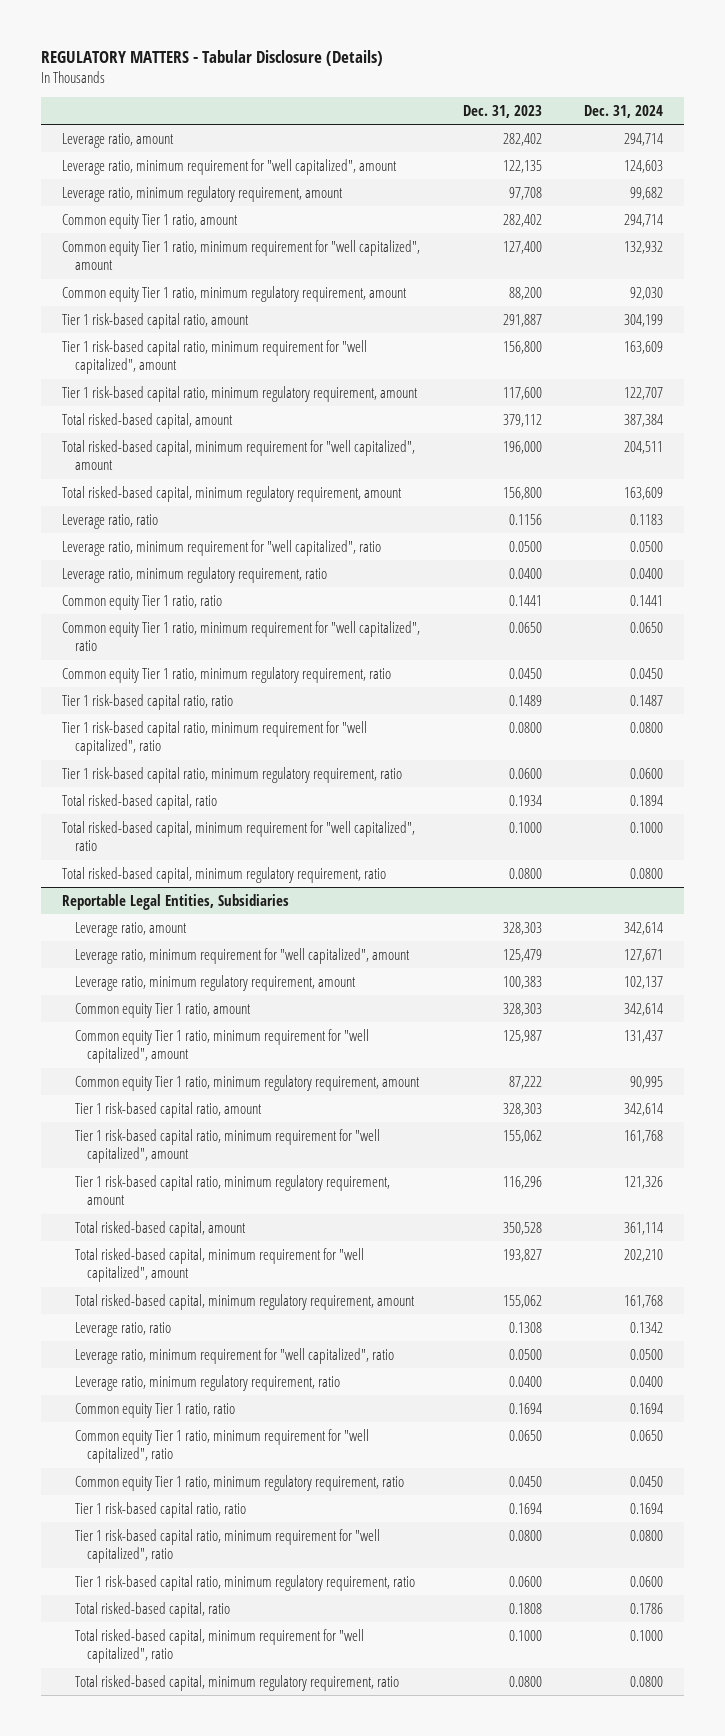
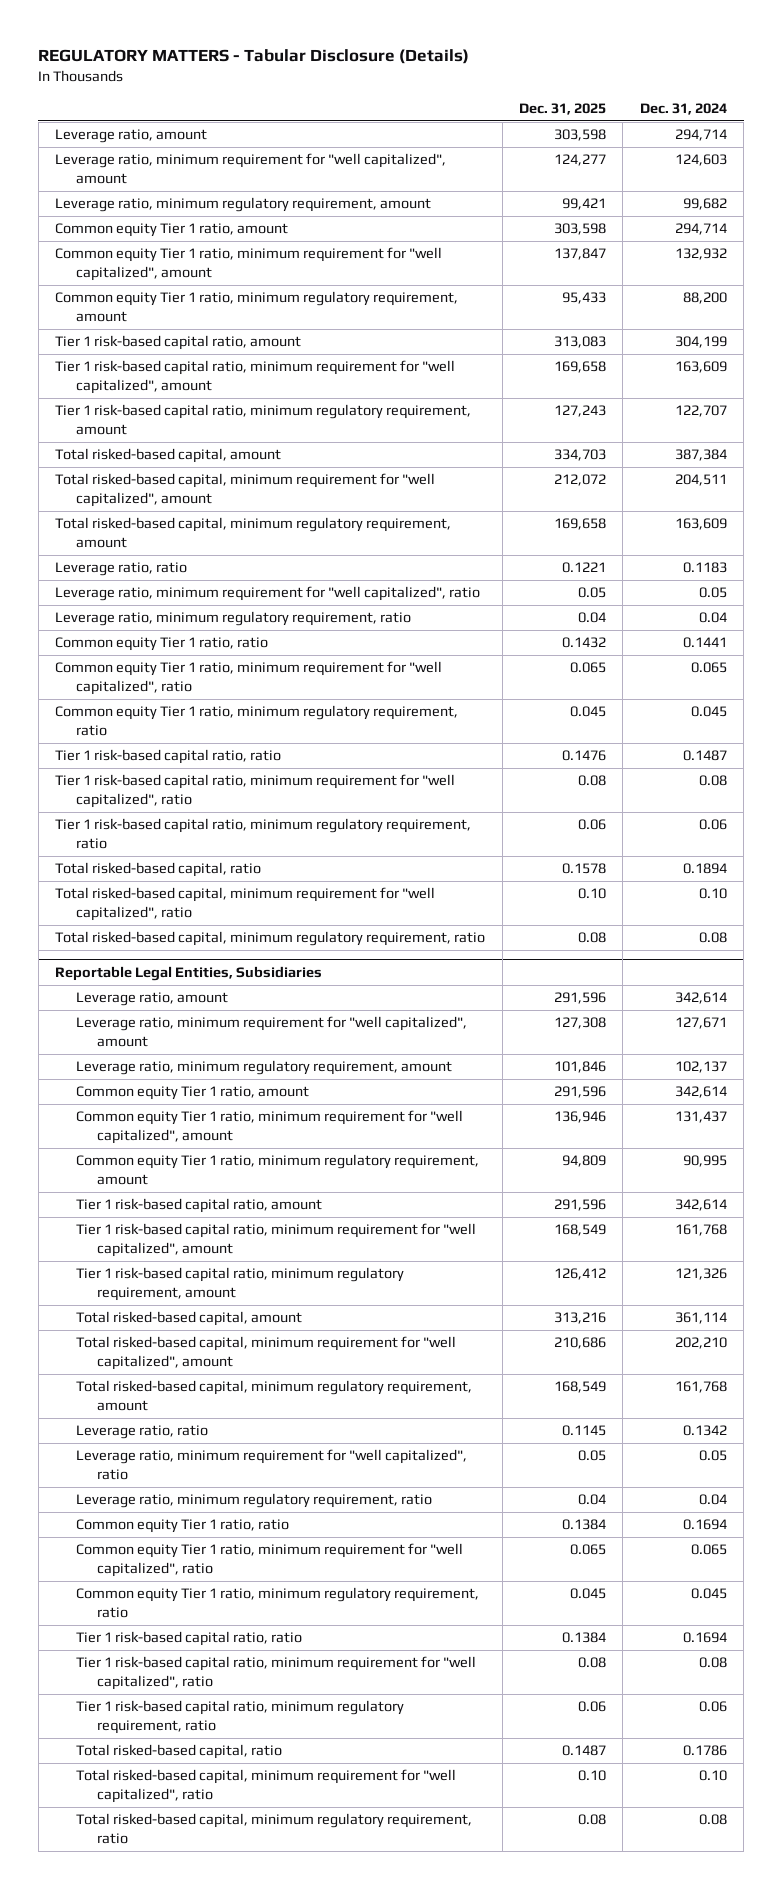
- | Dec. 31, 2023 | Dec. 31, 2024
+ | Dec. 31, 2025 | Dec. 31, 2024
- Common equity Tier 1 ratio, minimum regulatory requirement, amount | 88,200 | 92,030
+ Common equity Tier 1 ratio, minimum regulatory requirement, amount | 95,433 | 88,200
- Leverage ratio, minimum requirement for "well capitalized", ratio | 0.0500 | 0.0500
- Leverage ratio, minimum regulatory requirement, ratio | 0.0400 | 0.0400
+ Leverage ratio, minimum requirement for "well capitalized", ratio | 0.05 | 0.05
+ Leverage ratio, minimum regulatory requirement, ratio | 0.04 | 0.04
- Common equity Tier 1 ratio, minimum requirement for "well capitalized", ratio | 0.0650 | 0.0650
- Common equity Tier 1 ratio, minimum regulatory requirement, ratio | 0.0450 | 0.0450
+ Common equity Tier 1 ratio, minimum requirement for "well capitalized", ratio | 0.065 | 0.065
+ Common equity Tier 1 ratio, minimum regulatory requirement, ratio | 0.045 | 0.045
- Tier 1 risk-based capital ratio, minimum requirement for "well capitalized", ratio | 0.0800 | 0.0800
- Tier 1 risk-based capital ratio, minimum regulatory requirement, ratio | 0.0600 | 0.0600
+ Tier 1 risk-based capital ratio, minimum requirement for "well capitalized", ratio | 0.08 | 0.08
+ Tier 1 risk-based capital ratio, minimum regulatory requirement, ratio | 0.06 | 0.06
- Total risked-based capital, minimum requirement for "well capitalized", ratio | 0.1000 | 0.1000
- Total risked-based capital, minimum regulatory requirement, ratio | 0.0800 | 0.0800
+ Total risked-based capital, minimum requirement for "well capitalized", ratio | 0.10 | 0.10
+ Total risked-based capital, minimum regulatory requirement, ratio | 0.08 | 0.08
@ Reportable Legal Entities, Subsidiaries
- Leverage ratio, minimum requirement for "well capitalized", ratio | 0.0500 | 0.0500
- Leverage ratio, minimum regulatory requirement, ratio | 0.0400 | 0.0400
+ Leverage ratio, minimum requirement for "well capitalized", ratio | 0.05 | 0.05
+ Leverage ratio, minimum regulatory requirement, ratio | 0.04 | 0.04
- Common equity Tier 1 ratio, minimum requirement for "well capitalized", ratio | 0.0650 | 0.0650
- Common equity Tier 1 ratio, minimum regulatory requirement, ratio | 0.0450 | 0.0450
+ Common equity Tier 1 ratio, minimum requirement for "well capitalized", ratio | 0.065 | 0.065
+ Common equity Tier 1 ratio, minimum regulatory requirement, ratio | 0.045 | 0.045
- Tier 1 risk-based capital ratio, minimum requirement for "well capitalized", ratio | 0.0800 | 0.0800
- Tier 1 risk-based capital ratio, minimum regulatory requirement, ratio | 0.0600 | 0.0600
+ Tier 1 risk-based capital ratio, minimum requirement for "well capitalized", ratio | 0.08 | 0.08
+ Tier 1 risk-based capital ratio, minimum regulatory requirement, ratio | 0.06 | 0.06
- Total risked-based capital, minimum requirement for "well capitalized", ratio | 0.1000 | 0.1000
- Total risked-based capital, minimum regulatory requirement, ratio | 0.0800 | 0.0800
+ Total risked-based capital, minimum requirement for "well capitalized", ratio | 0.10 | 0.10
+ Total risked-based capital, minimum regulatory requirement, ratio | 0.08 | 0.08

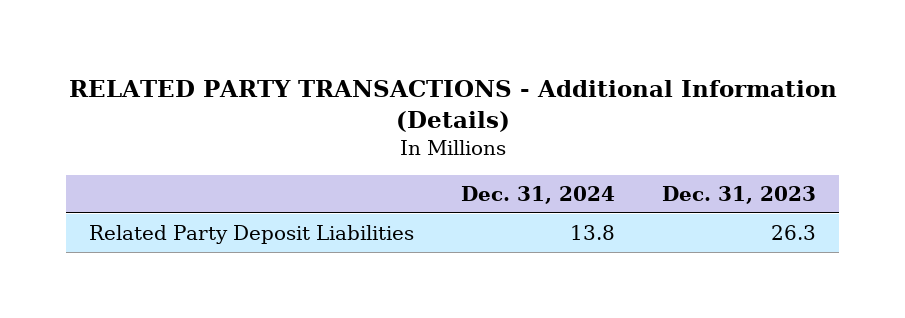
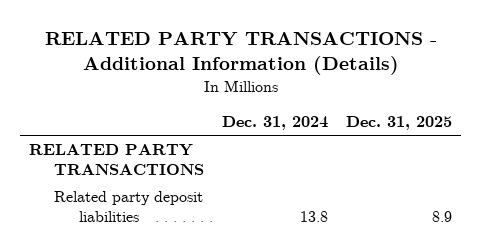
- | Dec. 31, 2024 | Dec. 31, 2023
+ | Dec. 31, 2024 | Dec. 31, 2025
- Related Party Deposit Liabilities | 13.8 | 26.3
+ RELATED PARTY TRANSACTIONS
+ Related party deposit liabilities | 13.8 | 8.9

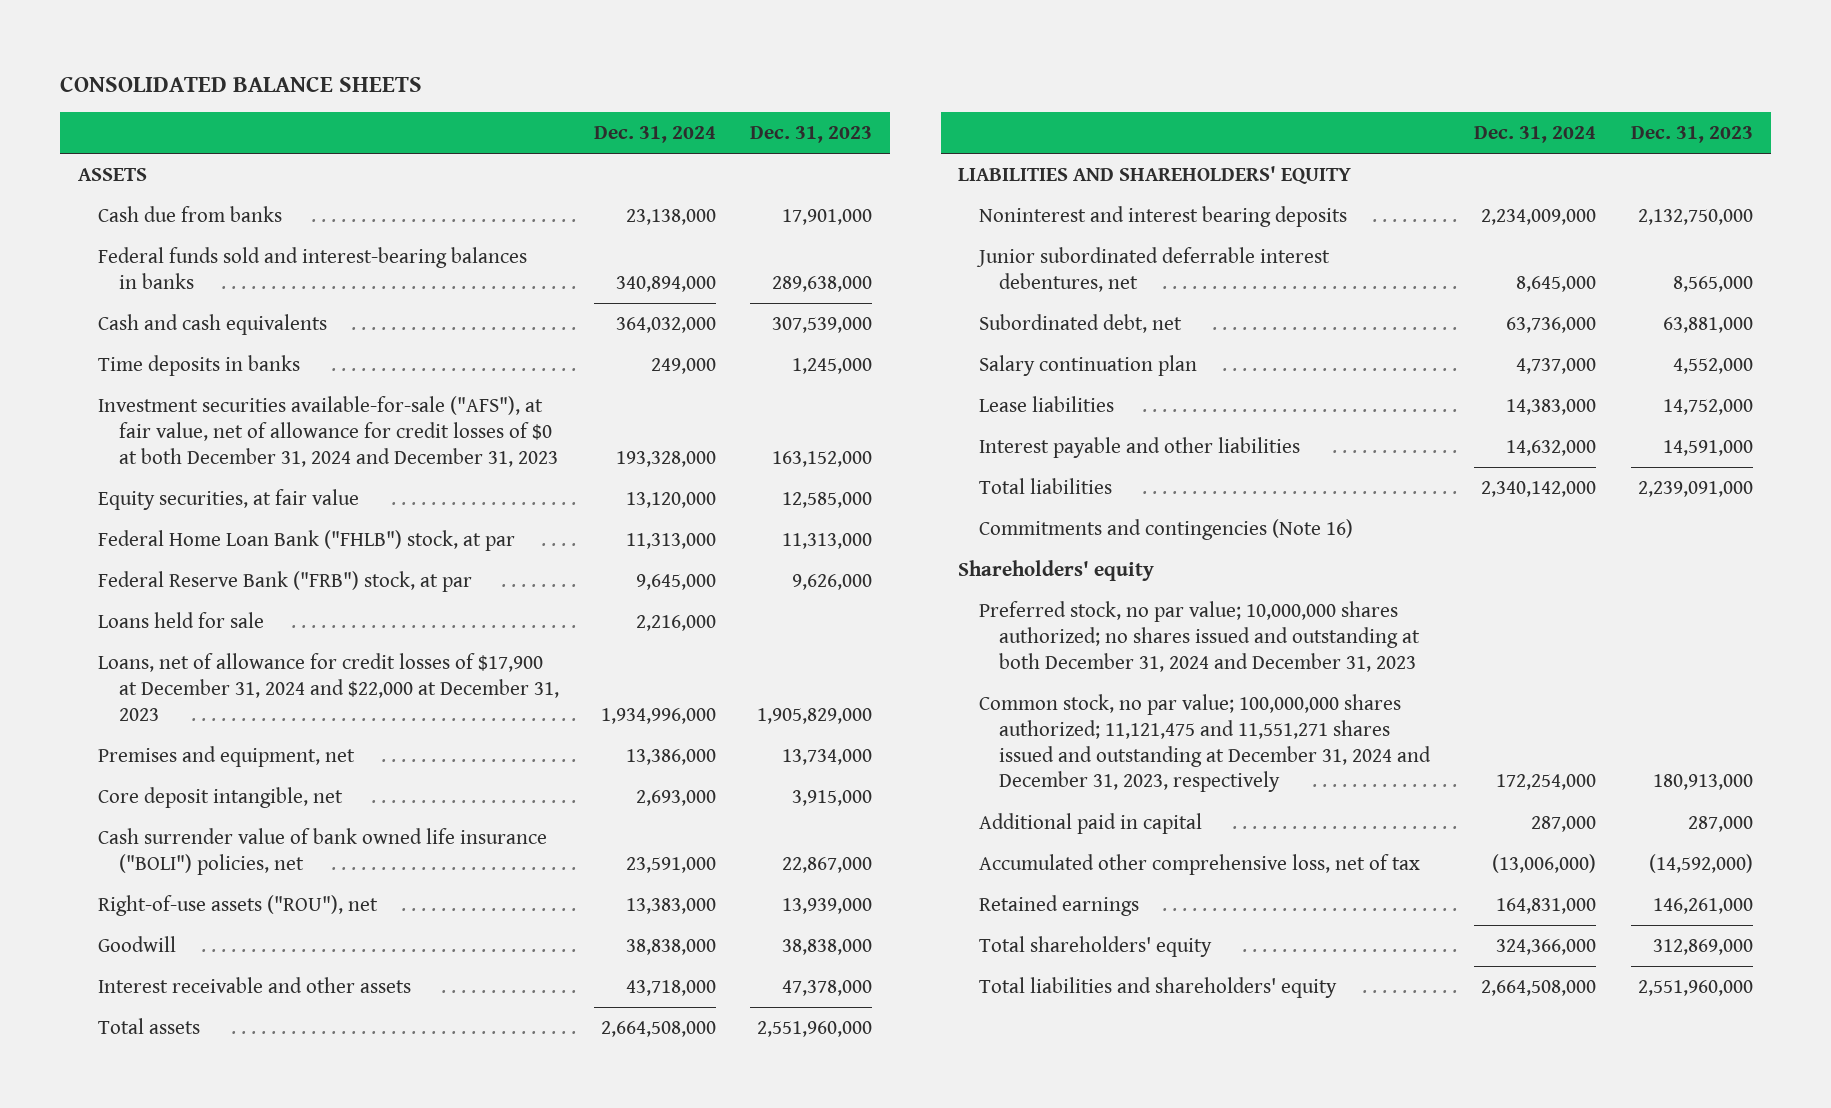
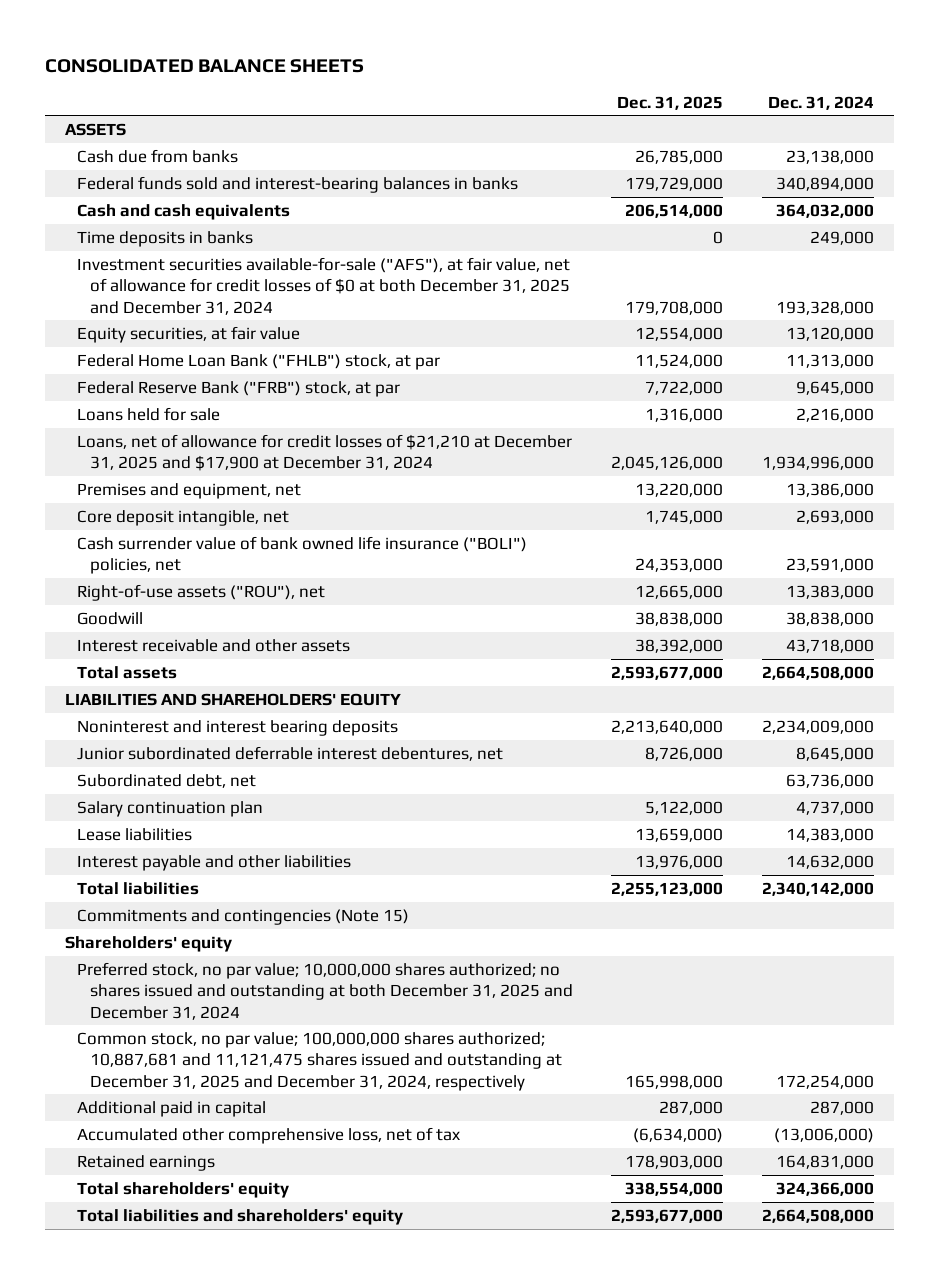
- | Dec. 31, 2024 | Dec. 31, 2023
+ | Dec. 31, 2025 | Dec. 31, 2024
- Investment securities available-for-sale ("AFS"), at fair value, net of allowance for credit losses of $0 at both December 31, 2024 and December 31, 2023 | 193,328,000 | 163,152,000
+ Investment securities available-for-sale ("AFS"), at fair value, net of allowance for credit losses of $0 at both December 31, 2025 and December 31, 2024 | 179,708,000 | 193,328,000
- Loans, net of allowance for credit losses of $17,900 at December 31, 2024 and $22,000 at December 31, 2023 | 1,934,996,000 | 1,905,829,000
+ Loans, net of allowance for credit losses of $21,210 at December 31, 2025 and $17,900 at December 31, 2024 | 2,045,126,000 | 1,934,996,000
- Commitments and contingencies (Note 16)
+ Commitments and contingencies (Note 15)
- Preferred stock, no par value; 10,000,000 shares authorized; no shares issued and outstanding at both December 31, 2024 and December 31, 2023
- Common stock, no par value; 100,000,000 shares authorized; 11,121,475 and 11,551,271 shares issued and outstanding at December 31, 2024 and December 31, 2023, respectively | 172,254,000 | 180,913,000
+ Preferred stock, no par value; 10,000,000 shares authorized; no shares issued and outstanding at both December 31, 2025 and December 31, 2024
+ Common stock, no par value; 100,000,000 shares authorized; 10,887,681 and 11,121,475 shares issued and outstanding at December 31, 2025 and December 31, 2024, respectively | 165,998,000 | 172,254,000

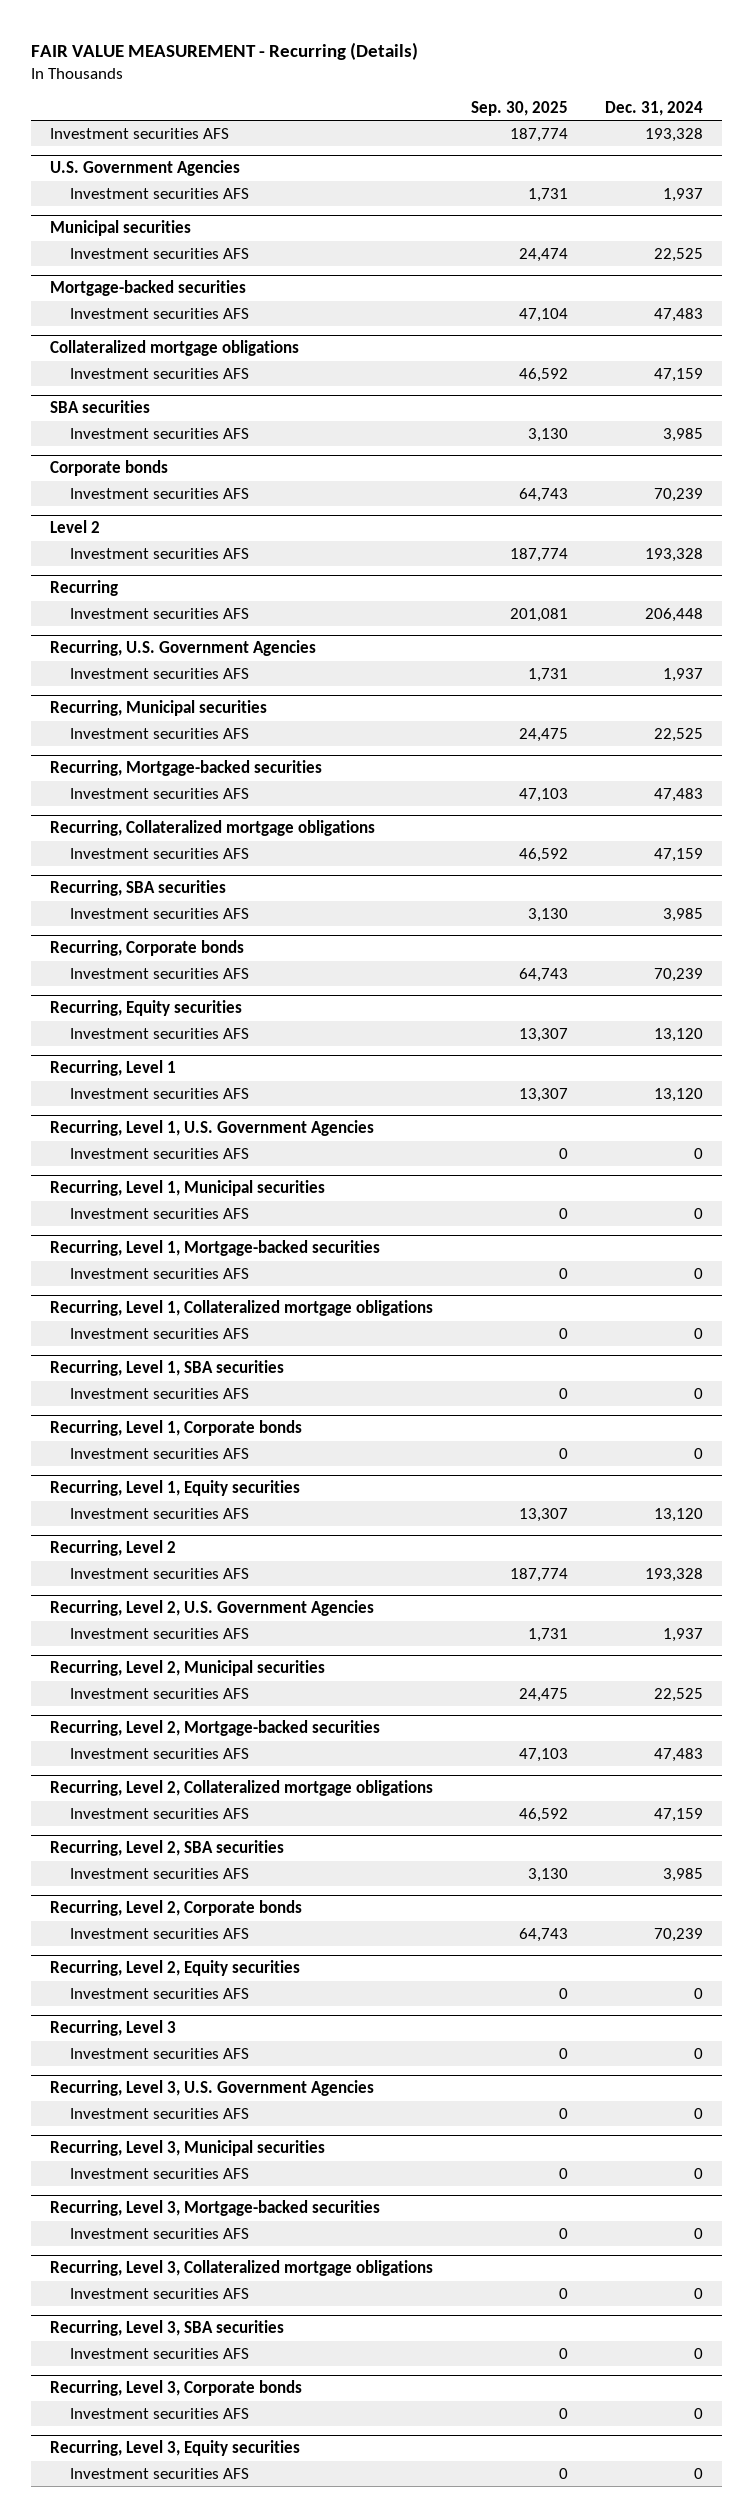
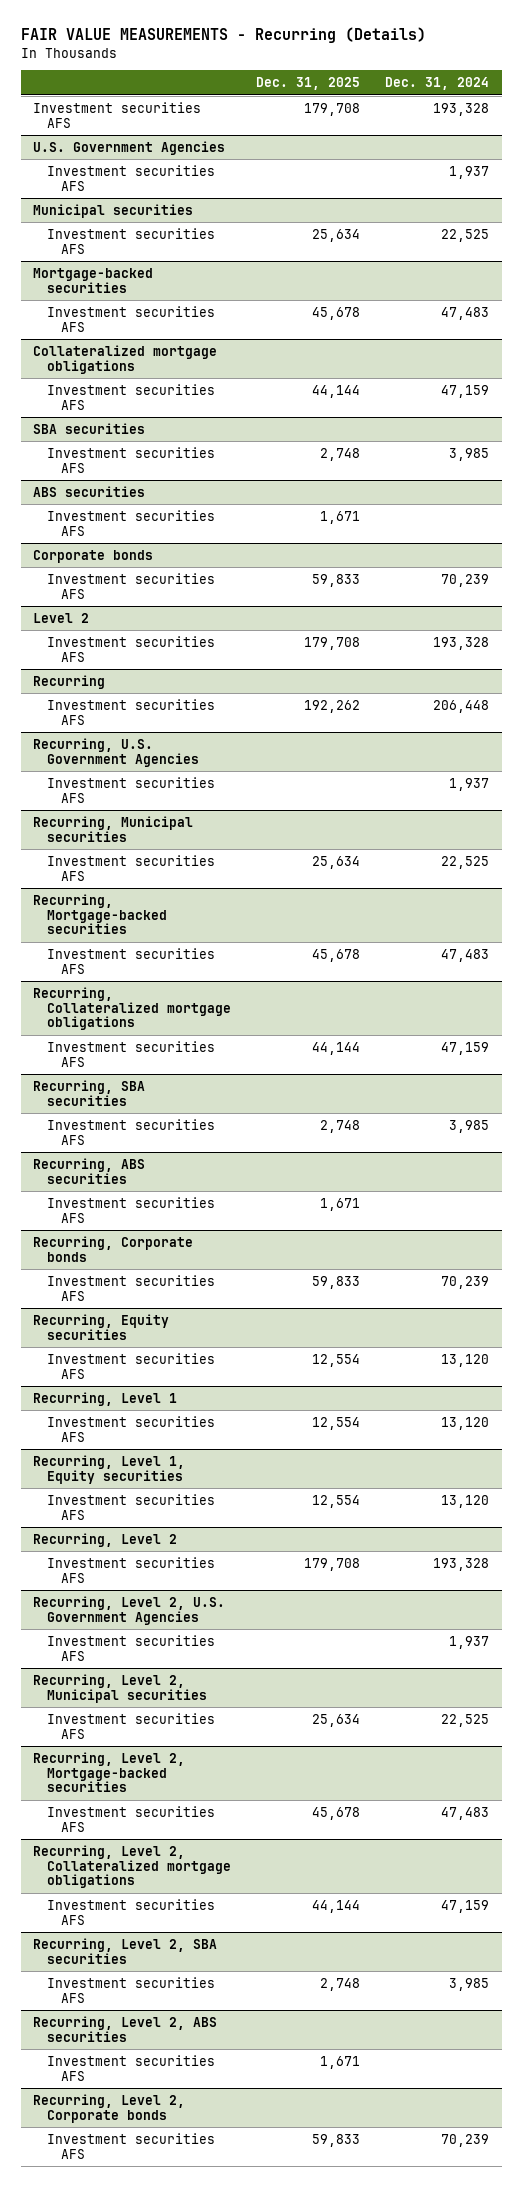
- FAIR VALUE MEASUREMENT - Recurring (Details)
+ FAIR VALUE MEASUREMENTS - Recurring (Details)
- | Sep. 30, 2025 | Dec. 31, 2024
+ | Dec. 31, 2025 | Dec. 31, 2024
+ ABS securities
+ Investment securities AFS | 1,671 |
+ Recurring, ABS securities
+ Investment securities AFS | 1,671 |
- Recurring, Level 1, U.S. Government Agencies
- Investment securities AFS | 0 | 0
- Recurring, Level 1, Municipal securities
- Investment securities AFS | 0 | 0
- Recurring, Level 1, Mortgage-backed securities
- Investment securities AFS | 0 | 0
- Recurring, Level 1, Collateralized mortgage obligations
- Investment securities AFS | 0 | 0
- Recurring, Level 1, SBA securities
- Investment securities AFS | 0 | 0
- Recurring, Level 1, Corporate bonds
- Investment securities AFS | 0 | 0
+ Recurring, Level 2, ABS securities
+ Investment securities AFS | 1,671 |
- Recurring, Level 2, Equity securities
- Investment securities AFS | 0 | 0
- Recurring, Level 3
- Investment securities AFS | 0 | 0
- Recurring, Level 3, U.S. Government Agencies
- Investment securities AFS | 0 | 0
- Recurring, Level 3, Municipal securities
- Investment securities AFS | 0 | 0
- Recurring, Level 3, Mortgage-backed securities
- Investment securities AFS | 0 | 0
- Recurring, Level 3, Collateralized mortgage obligations
- Investment securities AFS | 0 | 0
- Recurring, Level 3, SBA securities
- Investment securities AFS | 0 | 0
- Recurring, Level 3, Corporate bonds
- Investment securities AFS | 0 | 0
- Recurring, Level 3, Equity securities
- Investment securities AFS | 0 | 0

